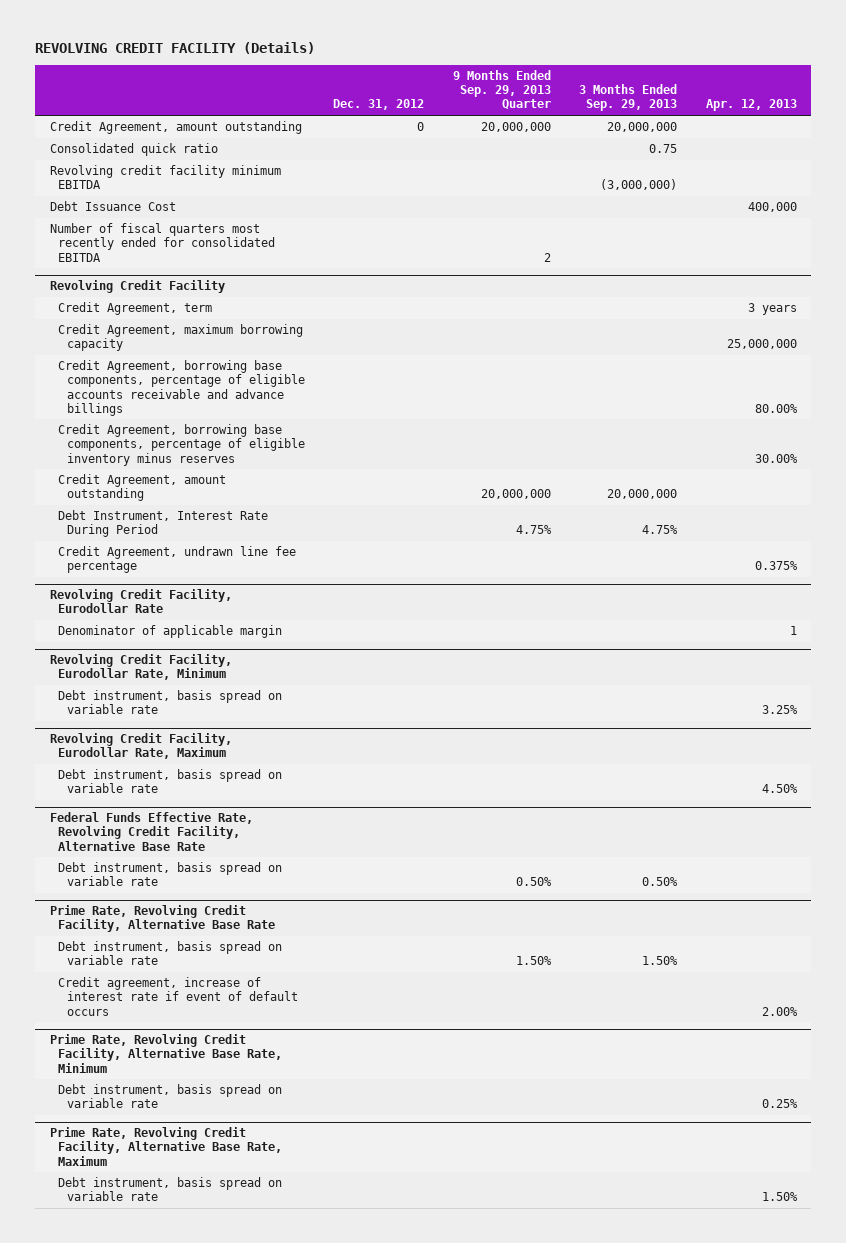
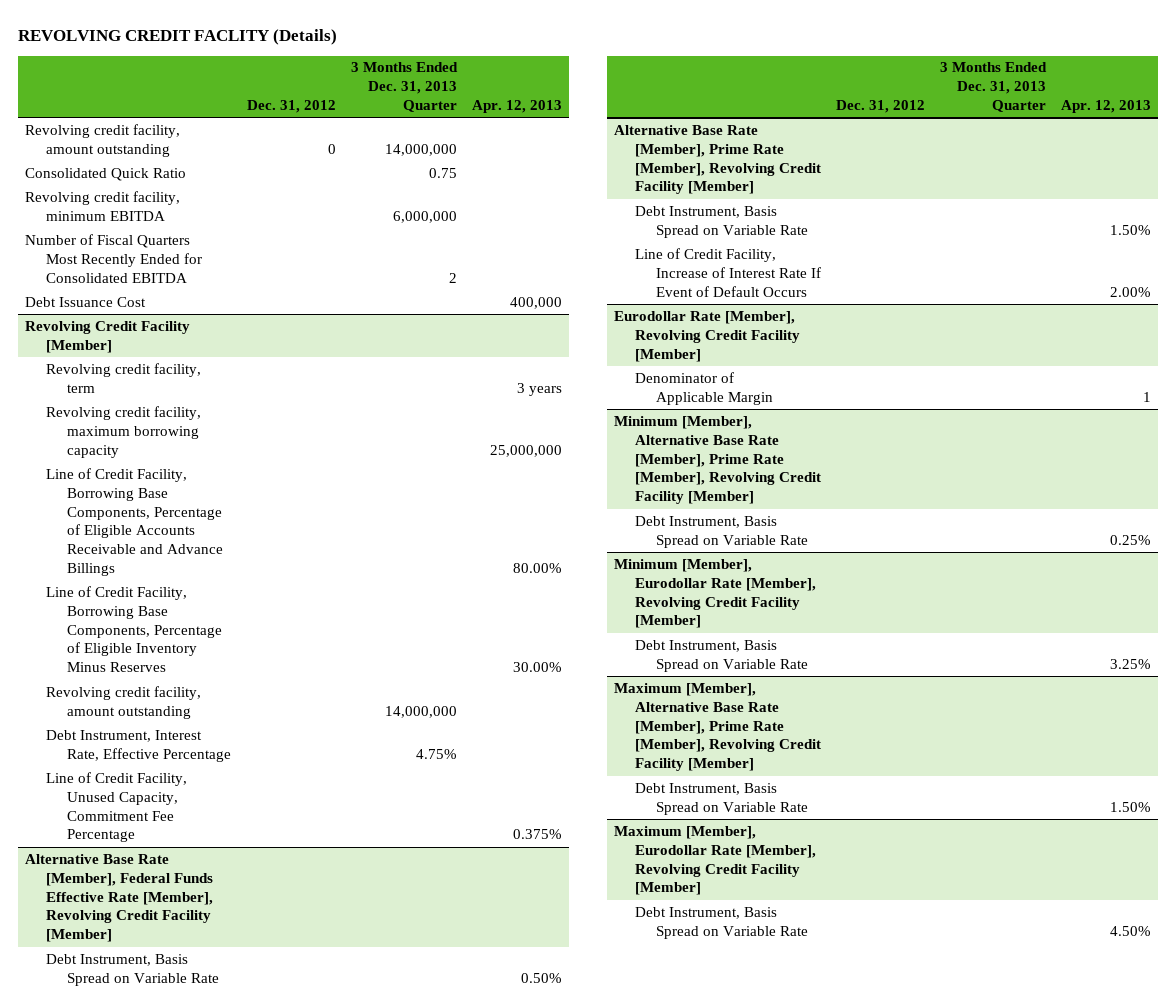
- REVOLVING CREDIT FACILITY (Details)
+ REVOLVING CREDIT FACLITY (Details)
- | Dec. 31, 2012 | 9 Months Ended Sep. 29, 2013 Quarter | 3 Months Ended Sep. 29, 2013 | Apr. 12, 2013
+ | Dec. 31, 2012 | 3 Months Ended Dec. 31, 2013 Quarter | Apr. 12, 2013
- Credit Agreement, amount outstanding | 0 | 20,000,000 | 20,000,000 |
- Consolidated quick ratio | | | 0.75 |
- Revolving credit facility minimum EBITDA | | | (3,000,000) |
+ Revolving credit facility, amount outstanding | 0 | 14,000,000 |
+ Consolidated Quick Ratio | | 0.75 |
+ Revolving credit facility, minimum EBITDA | | 6,000,000 |
+ Number of Fiscal Quarters Most Recently Ended for Consolidated EBITDA | | 2 |
- Number of fiscal quarters most recently ended for consolidated EBITDA | | 2 | |
- Revolving Credit Facility
- Credit Agreement, term | | | | 3 years
- Credit Agreement, maximum borrowing capacity | | | | 25,000,000
- Credit Agreement, borrowing base components, percentage of eligible accounts receivable and advance billings | | | | 80.00%
- Credit Agreement, borrowing base components, percentage of eligible inventory minus reserves | | | | 30.00%
- Credit Agreement, amount outstanding | | 20,000,000 | 20,000,000 |
- Debt Instrument, Interest Rate During Period | | 4.75% | 4.75% |
- Credit Agreement, undrawn line fee percentage | | | | 0.375%
- Revolving Credit Facility, Eurodollar Rate
- Denominator of applicable margin | | | | 1
- Revolving Credit Facility, Eurodollar Rate, Minimum
- Debt instrument, basis spread on variable rate | | | | 3.25%
- Revolving Credit Facility, Eurodollar Rate, Maximum
- Debt instrument, basis spread on variable rate | | | | 4.50%
- Federal Funds Effective Rate, Revolving Credit Facility, Alternative Base Rate
- Debt instrument, basis spread on variable rate | | 0.50% | 0.50% |
- Prime Rate, Revolving Credit Facility, Alternative Base Rate
- Debt instrument, basis spread on variable rate | | 1.50% | 1.50% |
- Credit agreement, increase of interest rate if event of default occurs | | | | 2.00%
- Prime Rate, Revolving Credit Facility, Alternative Base Rate, Minimum
- Debt instrument, basis spread on variable rate | | | | 0.25%
- Prime Rate, Revolving Credit Facility, Alternative Base Rate, Maximum
- Debt instrument, basis spread on variable rate | | | | 1.50%
+ Revolving Credit Facility [Member]
+ Revolving credit facility, term | | | 3 years
+ Revolving credit facility, maximum borrowing capacity | | | 25,000,000
+ Line of Credit Facility, Borrowing Base Components, Percentage of Eligible Accounts Receivable and Advance Billings | | | 80.00%
+ Line of Credit Facility, Borrowing Base Components, Percentage of Eligible Inventory Minus Reserves | | | 30.00%
+ Revolving credit facility, amount outstanding | | 14,000,000 |
+ Debt Instrument, Interest Rate, Effective Percentage | | 4.75% |
+ Line of Credit Facility, Unused Capacity, Commitment Fee Percentage | | | 0.375%
+ Alternative Base Rate [Member], Federal Funds Effective Rate [Member], Revolving Credit Facility [Member]
+ Debt Instrument, Basis Spread on Variable Rate | | | 0.50%
+ Alternative Base Rate [Member], Prime Rate [Member], Revolving Credit Facility [Member]
+ Debt Instrument, Basis Spread on Variable Rate | | | 1.50%
+ Line of Credit Facility, Increase of Interest Rate If Event of Default Occurs | | | 2.00%
+ Eurodollar Rate [Member], Revolving Credit Facility [Member]
+ Denominator of Applicable Margin | | | 1
+ Minimum [Member], Alternative Base Rate [Member], Prime Rate [Member], Revolving Credit Facility [Member]
+ Debt Instrument, Basis Spread on Variable Rate | | | 0.25%
+ Minimum [Member], Eurodollar Rate [Member], Revolving Credit Facility [Member]
+ Debt Instrument, Basis Spread on Variable Rate | | | 3.25%
+ Maximum [Member], Alternative Base Rate [Member], Prime Rate [Member], Revolving Credit Facility [Member]
+ Debt Instrument, Basis Spread on Variable Rate | | | 1.50%
+ Maximum [Member], Eurodollar Rate [Member], Revolving Credit Facility [Member]
+ Debt Instrument, Basis Spread on Variable Rate | | | 4.50%

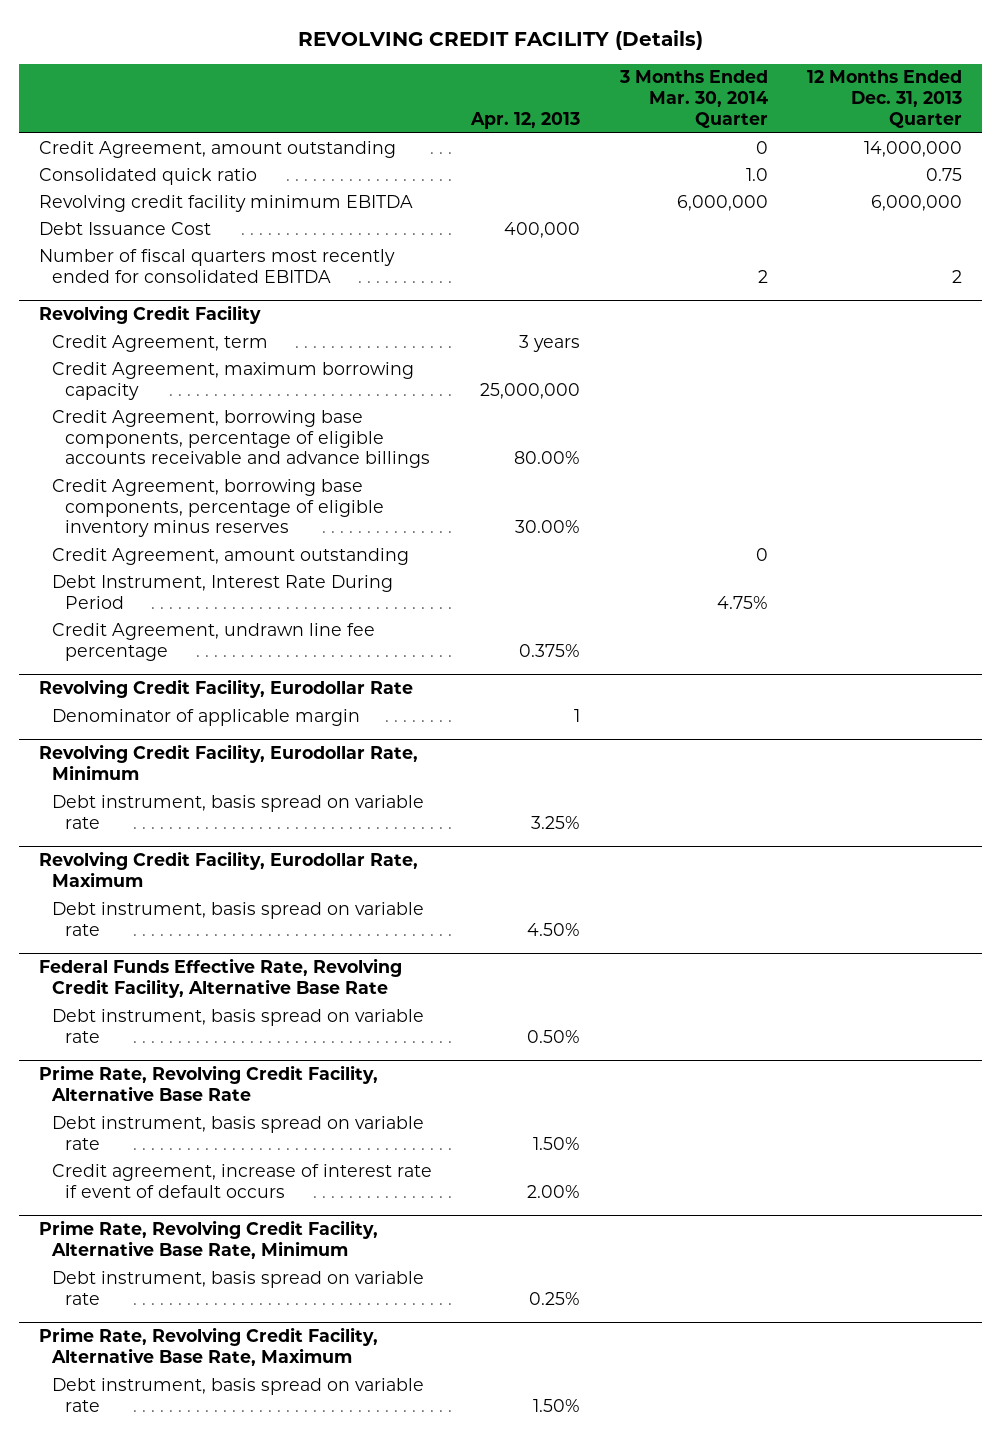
- REVOLVING CREDIT FACLITY (Details)
+ REVOLVING CREDIT FACILITY (Details)
- | Dec. 31, 2012 | 3 Months Ended Dec. 31, 2013 Quarter | Apr. 12, 2013
+ | Apr. 12, 2013 | 3 Months Ended Mar. 30, 2014 Quarter | 12 Months Ended Dec. 31, 2013 Quarter
- Revolving credit facility, amount outstanding | 0 | 14,000,000 |
- Consolidated Quick Ratio | | 0.75 |
- Revolving credit facility, minimum EBITDA | | 6,000,000 |
- Number of Fiscal Quarters Most Recently Ended for Consolidated EBITDA | | 2 |
+ Credit Agreement, amount outstanding | | 0 | 14,000,000
+ Consolidated quick ratio | | 1.0 | 0.75
+ Revolving credit facility minimum EBITDA | | 6,000,000 | 6,000,000
- Revolving Credit Facility [Member]
- Revolving credit facility, term | | | 3 years
- Revolving credit facility, maximum borrowing capacity | | | 25,000,000
- Line of Credit Facility, Borrowing Base Components, Percentage of Eligible Accounts Receivable and Advance Billings | | | 80.00%
- Line of Credit Facility, Borrowing Base Components, Percentage of Eligible Inventory Minus Reserves | | | 30.00%
- Revolving credit facility, amount outstanding | | 14,000,000 |
- Debt Instrument, Interest Rate, Effective Percentage | | 4.75% |
- Line of Credit Facility, Unused Capacity, Commitment Fee Percentage | | | 0.375%
- Alternative Base Rate [Member], Federal Funds Effective Rate [Member], Revolving Credit Facility [Member]
- Debt Instrument, Basis Spread on Variable Rate | | | 0.50%
- Alternative Base Rate [Member], Prime Rate [Member], Revolving Credit Facility [Member]
- Debt Instrument, Basis Spread on Variable Rate | | | 1.50%
- Line of Credit Facility, Increase of Interest Rate If Event of Default Occurs | | | 2.00%
- Eurodollar Rate [Member], Revolving Credit Facility [Member]
- Denominator of Applicable Margin | | | 1
- Minimum [Member], Alternative Base Rate [Member], Prime Rate [Member], Revolving Credit Facility [Member]
- Debt Instrument, Basis Spread on Variable Rate | | | 0.25%
- Minimum [Member], Eurodollar Rate [Member], Revolving Credit Facility [Member]
- Debt Instrument, Basis Spread on Variable Rate | | | 3.25%
- Maximum [Member], Alternative Base Rate [Member], Prime Rate [Member], Revolving Credit Facility [Member]
- Debt Instrument, Basis Spread on Variable Rate | | | 1.50%
- Maximum [Member], Eurodollar Rate [Member], Revolving Credit Facility [Member]
- Debt Instrument, Basis Spread on Variable Rate | | | 4.50%
+ Number of fiscal quarters most recently ended for consolidated EBITDA | | 2 | 2
+ Revolving Credit Facility
+ Credit Agreement, term | 3 years | |
+ Credit Agreement, maximum borrowing capacity | 25,000,000 | |
+ Credit Agreement, borrowing base components, percentage of eligible accounts receivable and advance billings | 80.00% | |
+ Credit Agreement, borrowing base components, percentage of eligible inventory minus reserves | 30.00% | |
+ Credit Agreement, amount outstanding | | 0 |
+ Debt Instrument, Interest Rate During Period | | 4.75% |
+ Credit Agreement, undrawn line fee percentage | 0.375% | |
+ Revolving Credit Facility, Eurodollar Rate
+ Denominator of applicable margin | 1 | |
+ Revolving Credit Facility, Eurodollar Rate, Minimum
+ Debt instrument, basis spread on variable rate | 3.25% | |
+ Revolving Credit Facility, Eurodollar Rate, Maximum
+ Debt instrument, basis spread on variable rate | 4.50% | |
+ Federal Funds Effective Rate, Revolving Credit Facility, Alternative Base Rate
+ Debt instrument, basis spread on variable rate | 0.50% | |
+ Prime Rate, Revolving Credit Facility, Alternative Base Rate
+ Debt instrument, basis spread on variable rate | 1.50% | |
+ Credit agreement, increase of interest rate if event of default occurs | 2.00% | |
+ Prime Rate, Revolving Credit Facility, Alternative Base Rate, Minimum
+ Debt instrument, basis spread on variable rate | 0.25% | |
+ Prime Rate, Revolving Credit Facility, Alternative Base Rate, Maximum
+ Debt instrument, basis spread on variable rate | 1.50% | |

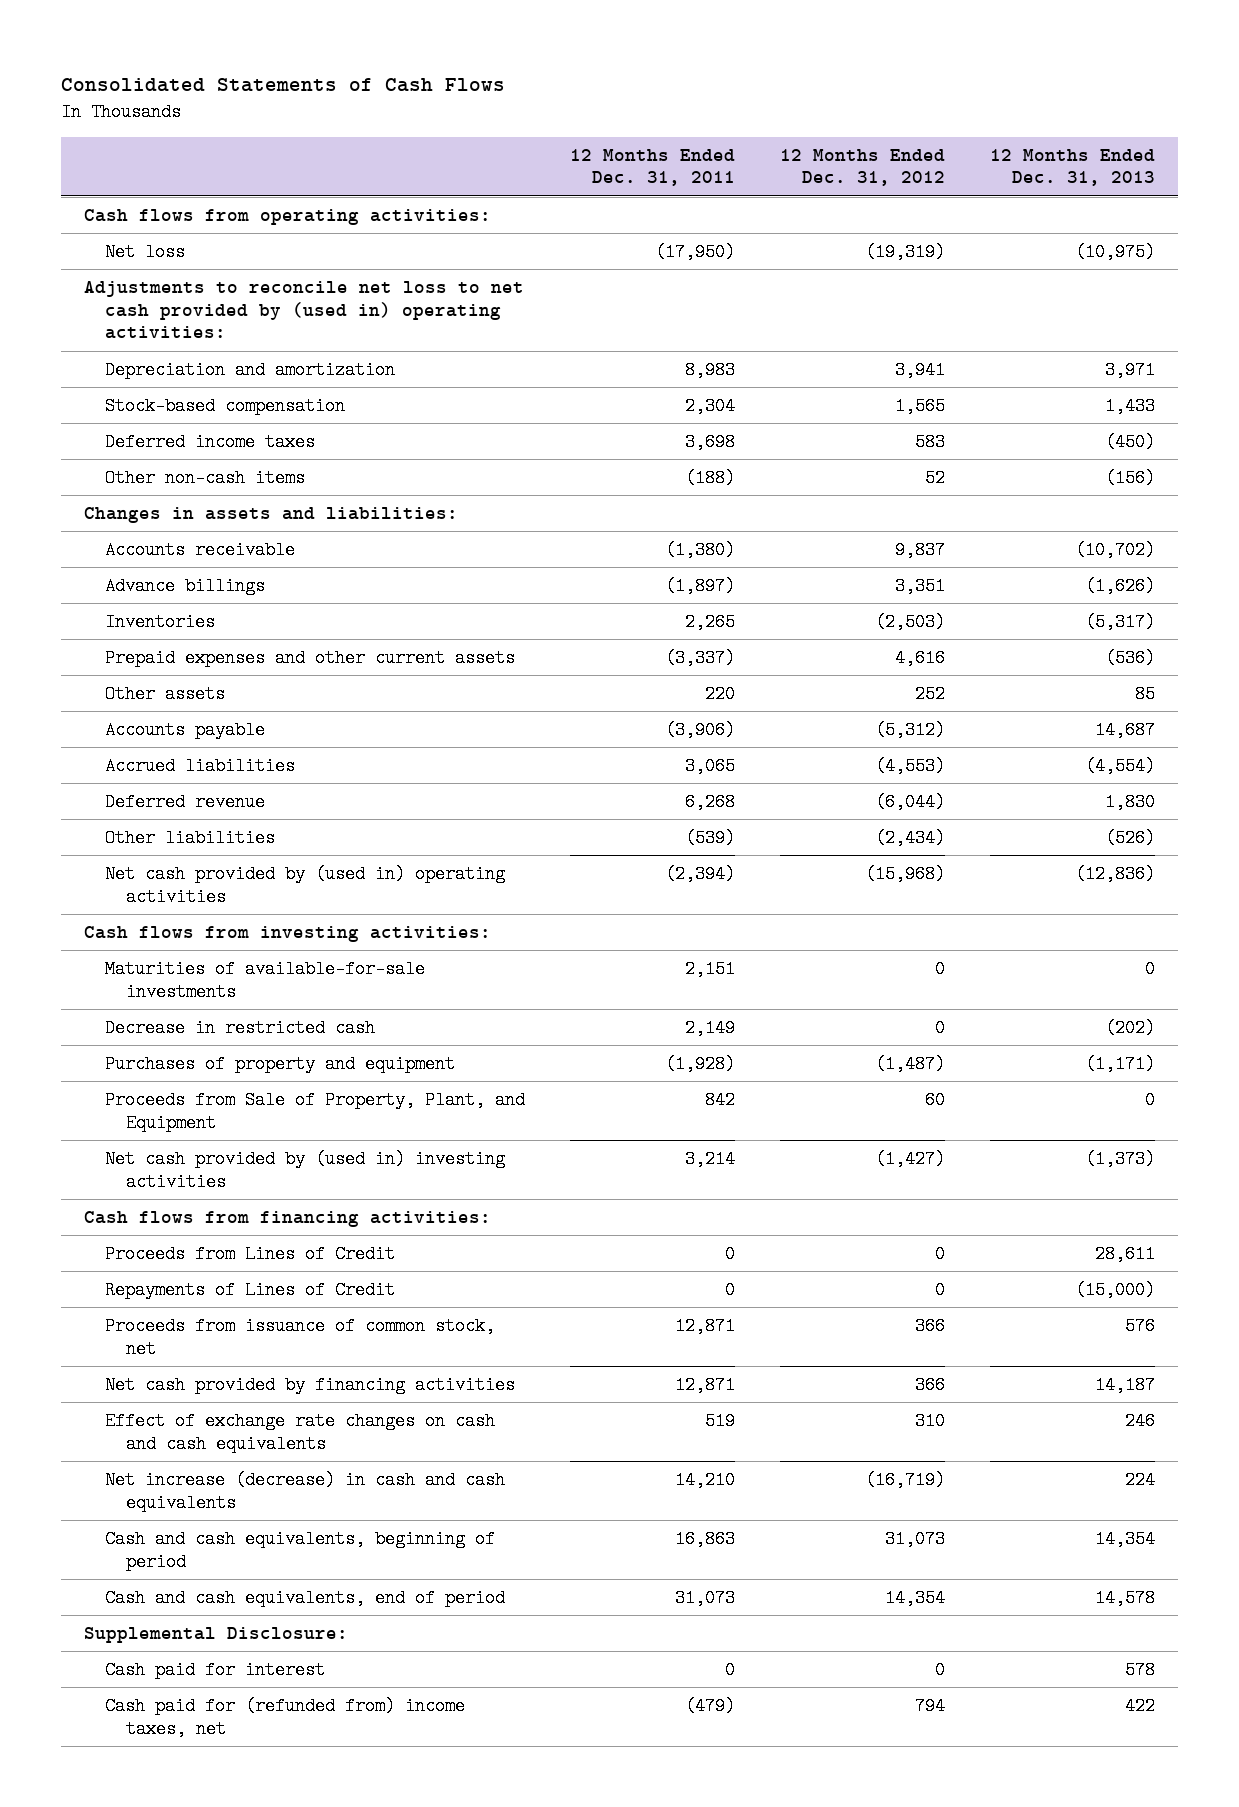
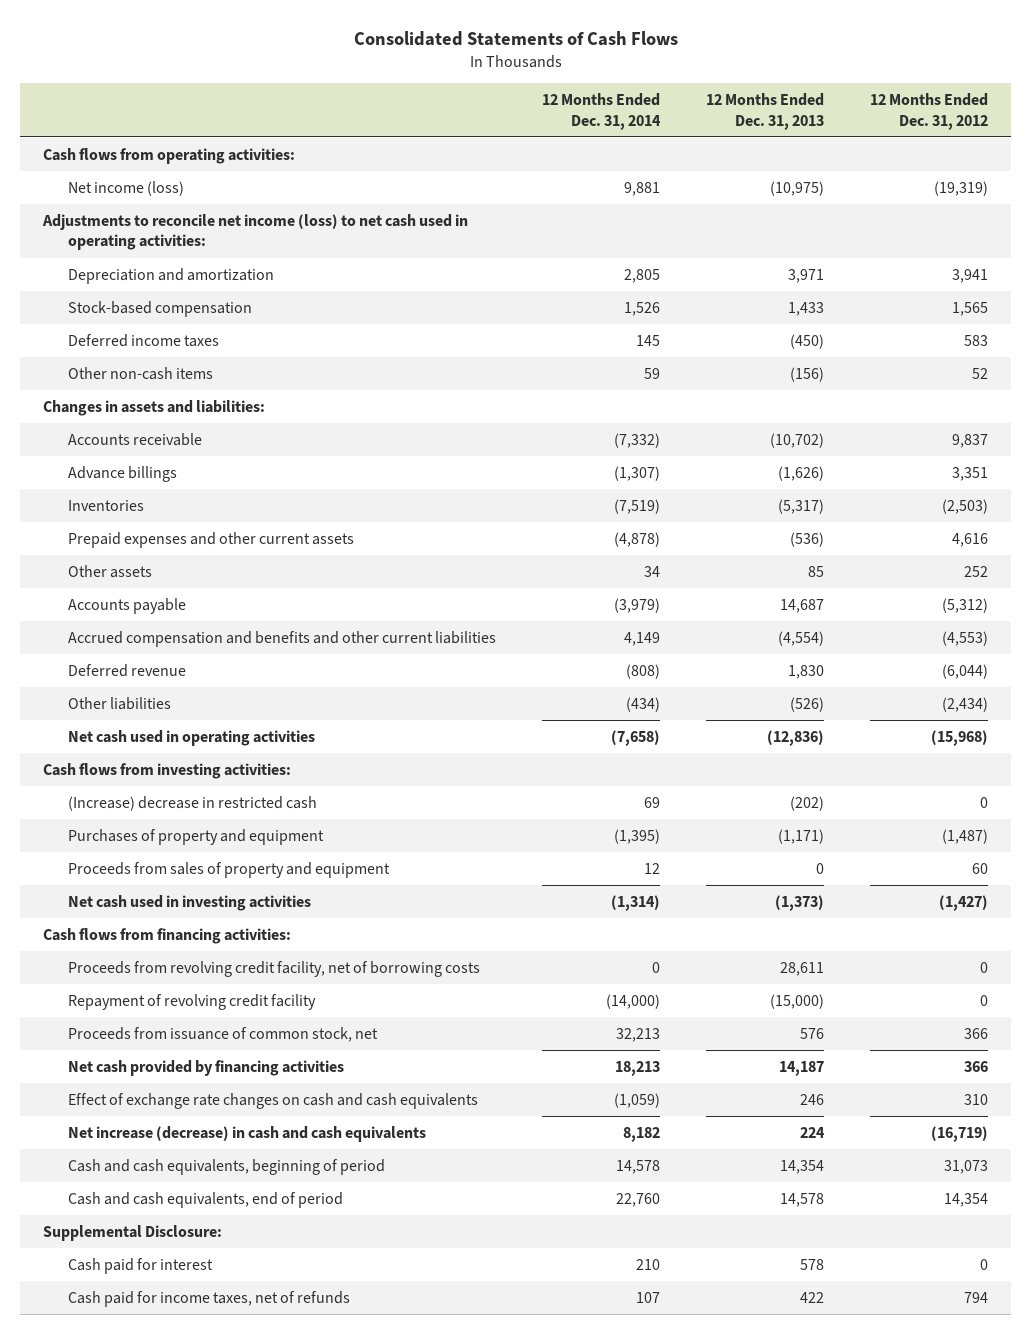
- | 12 Months Ended Dec. 31, 2011 | 12 Months Ended Dec. 31, 2012 | 12 Months Ended Dec. 31, 2013
+ | 12 Months Ended Dec. 31, 2014 | 12 Months Ended Dec. 31, 2013 | 12 Months Ended Dec. 31, 2012
- Net loss | (17,950) | (19,319) | (10,975)
- Adjustments to reconcile net loss to net cash provided by (used in) operating activities:
+ Net income (loss) | 9,881 | (10,975) | (19,319)
+ Adjustments to reconcile net income (loss) to net cash used in operating activities:
- Accrued liabilities | 3,065 | (4,553) | (4,554)
+ Accrued compensation and benefits and other current liabilities | 4,149 | (4,554) | (4,553)
- Net cash provided by (used in) operating activities | (2,394) | (15,968) | (12,836)
+ Net cash used in operating activities | (7,658) | (12,836) | (15,968)
- Maturities of available-for-sale investments | 2,151 | 0 | 0
- Decrease in restricted cash | 2,149 | 0 | (202)
+ (Increase) decrease in restricted cash | 69 | (202) | 0
- Proceeds from Sale of Property, Plant, and Equipment | 842 | 60 | 0
- Net cash provided by (used in) investing activities | 3,214 | (1,427) | (1,373)
+ Proceeds from sales of property and equipment | 12 | 0 | 60
+ Net cash used in investing activities | (1,314) | (1,373) | (1,427)
- Proceeds from Lines of Credit | 0 | 0 | 28,611
- Repayments of Lines of Credit | 0 | 0 | (15,000)
+ Proceeds from revolving credit facility, net of borrowing costs | 0 | 28,611 | 0
+ Repayment of revolving credit facility | (14,000) | (15,000) | 0
- Cash paid for (refunded from) income taxes, net | (479) | 794 | 422
+ Cash paid for income taxes, net of refunds | 107 | 422 | 794

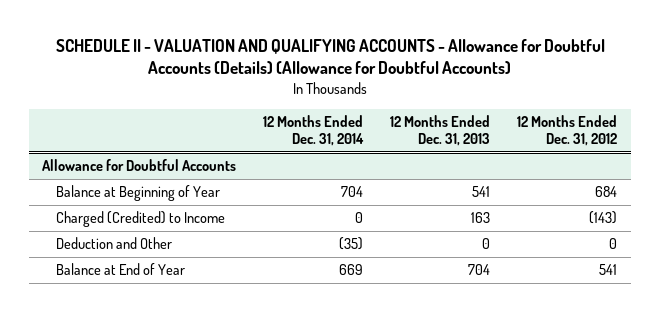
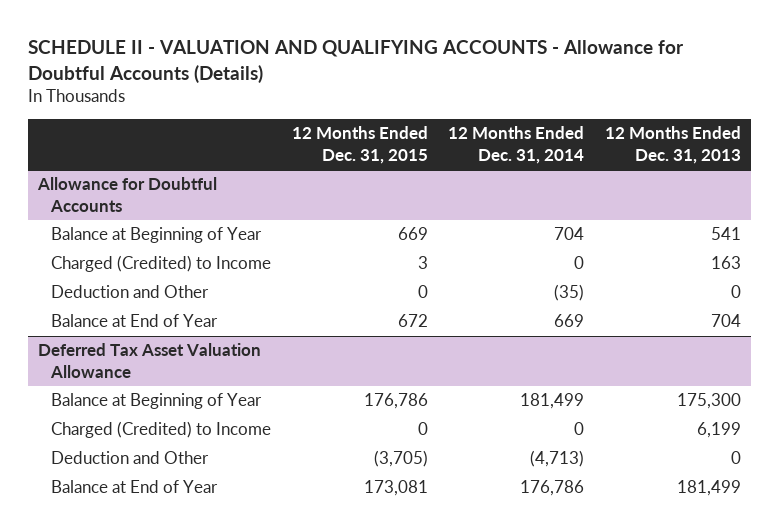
- SCHEDULE II - VALUATION AND QUALIFYING ACCOUNTS - Allowance for Doubtful Accounts (Details) (Allowance for Doubtful Accounts)
+ SCHEDULE II - VALUATION AND QUALIFYING ACCOUNTS - Allowance for Doubtful Accounts (Details)
- | 12 Months Ended Dec. 31, 2014 | 12 Months Ended Dec. 31, 2013 | 12 Months Ended Dec. 31, 2012
+ | 12 Months Ended Dec. 31, 2015 | 12 Months Ended Dec. 31, 2014 | 12 Months Ended Dec. 31, 2013
+ Deferred Tax Asset Valuation Allowance
+ Balance at Beginning of Year | 176,786 | 181,499 | 175,300
+ Charged (Credited) to Income | 0 | 0 | 6,199
+ Deduction and Other | (3,705) | (4,713) | 0
+ Balance at End of Year | 173,081 | 176,786 | 181,499

